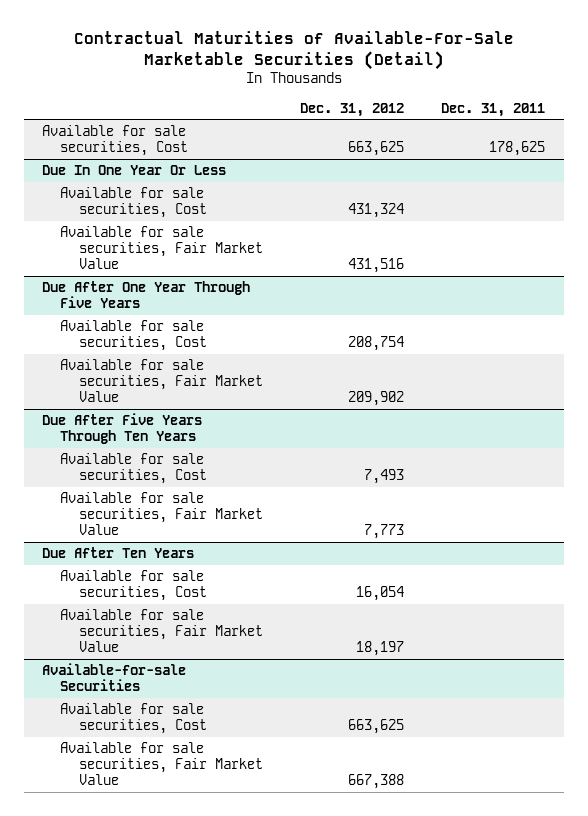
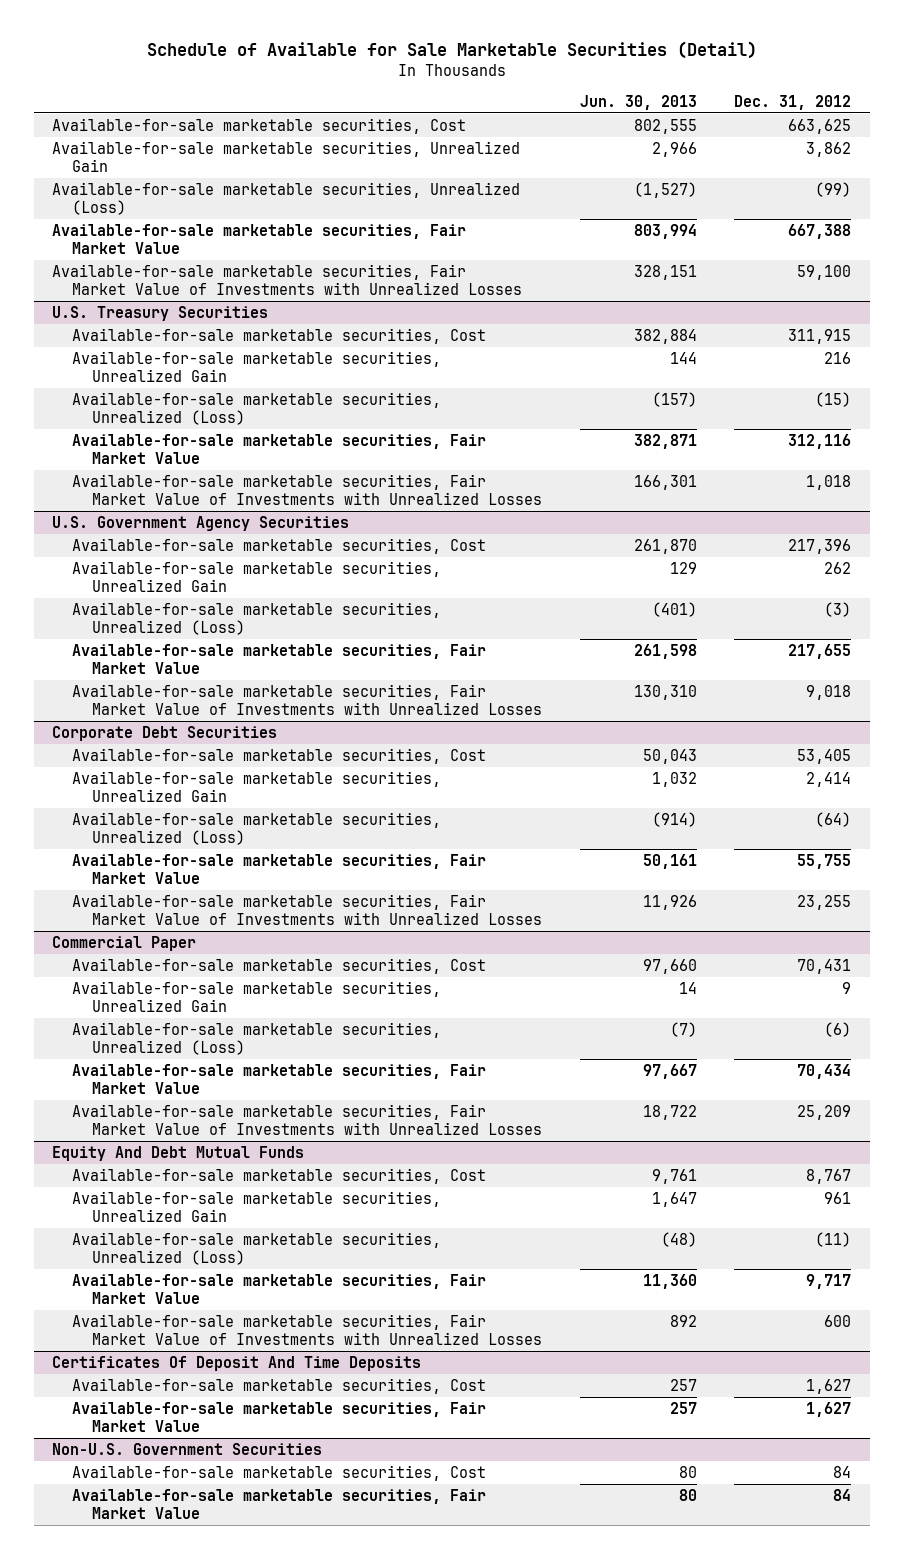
- Contractual Maturities of Available-For-Sale Marketable Securities (Detail)
+ Schedule of Available for Sale Marketable Securities (Detail)
- | Dec. 31, 2012 | Dec. 31, 2011
+ | Jun. 30, 2013 | Dec. 31, 2012
- Available for sale securities, Cost | 663,625 | 178,625
- Due In One Year Or Less
- Available for sale securities, Cost | 431,324 |
- Available for sale securities, Fair Market Value | 431,516 |
- Due After One Year Through Five Years
- Available for sale securities, Cost | 208,754 |
- Available for sale securities, Fair Market Value | 209,902 |
- Due After Five Years Through Ten Years
- Available for sale securities, Cost | 7,493 |
- Available for sale securities, Fair Market Value | 7,773 |
- Due After Ten Years
- Available for sale securities, Cost | 16,054 |
- Available for sale securities, Fair Market Value | 18,197 |
- Available-for-sale Securities
- Available for sale securities, Cost | 663,625 |
- Available for sale securities, Fair Market Value | 667,388 |
+ Available-for-sale marketable securities, Cost | 802,555 | 663,625
+ Available-for-sale marketable securities, Unrealized Gain | 2,966 | 3,862
+ Available-for-sale marketable securities, Unrealized (Loss) | (1,527) | (99)
+ Available-for-sale marketable securities, Fair Market Value | 803,994 | 667,388
+ Available-for-sale marketable securities, Fair Market Value of Investments with Unrealized Losses | 328,151 | 59,100
+ U.S. Treasury Securities
+ Available-for-sale marketable securities, Cost | 382,884 | 311,915
+ Available-for-sale marketable securities, Unrealized Gain | 144 | 216
+ Available-for-sale marketable securities, Unrealized (Loss) | (157) | (15)
+ Available-for-sale marketable securities, Fair Market Value | 382,871 | 312,116
+ Available-for-sale marketable securities, Fair Market Value of Investments with Unrealized Losses | 166,301 | 1,018
+ U.S. Government Agency Securities
+ Available-for-sale marketable securities, Cost | 261,870 | 217,396
+ Available-for-sale marketable securities, Unrealized Gain | 129 | 262
+ Available-for-sale marketable securities, Unrealized (Loss) | (401) | (3)
+ Available-for-sale marketable securities, Fair Market Value | 261,598 | 217,655
+ Available-for-sale marketable securities, Fair Market Value of Investments with Unrealized Losses | 130,310 | 9,018
+ Corporate Debt Securities
+ Available-for-sale marketable securities, Cost | 50,043 | 53,405
+ Available-for-sale marketable securities, Unrealized Gain | 1,032 | 2,414
+ Available-for-sale marketable securities, Unrealized (Loss) | (914) | (64)
+ Available-for-sale marketable securities, Fair Market Value | 50,161 | 55,755
+ Available-for-sale marketable securities, Fair Market Value of Investments with Unrealized Losses | 11,926 | 23,255
+ Commercial Paper
+ Available-for-sale marketable securities, Cost | 97,660 | 70,431
+ Available-for-sale marketable securities, Unrealized Gain | 14 | 9
+ Available-for-sale marketable securities, Unrealized (Loss) | (7) | (6)
+ Available-for-sale marketable securities, Fair Market Value | 97,667 | 70,434
+ Available-for-sale marketable securities, Fair Market Value of Investments with Unrealized Losses | 18,722 | 25,209
+ Equity And Debt Mutual Funds
+ Available-for-sale marketable securities, Cost | 9,761 | 8,767
+ Available-for-sale marketable securities, Unrealized Gain | 1,647 | 961
+ Available-for-sale marketable securities, Unrealized (Loss) | (48) | (11)
+ Available-for-sale marketable securities, Fair Market Value | 11,360 | 9,717
+ Available-for-sale marketable securities, Fair Market Value of Investments with Unrealized Losses | 892 | 600
+ Certificates Of Deposit And Time Deposits
+ Available-for-sale marketable securities, Cost | 257 | 1,627
+ Available-for-sale marketable securities, Fair Market Value | 257 | 1,627
+ Non-U.S. Government Securities
+ Available-for-sale marketable securities, Cost | 80 | 84
+ Available-for-sale marketable securities, Fair Market Value | 80 | 84

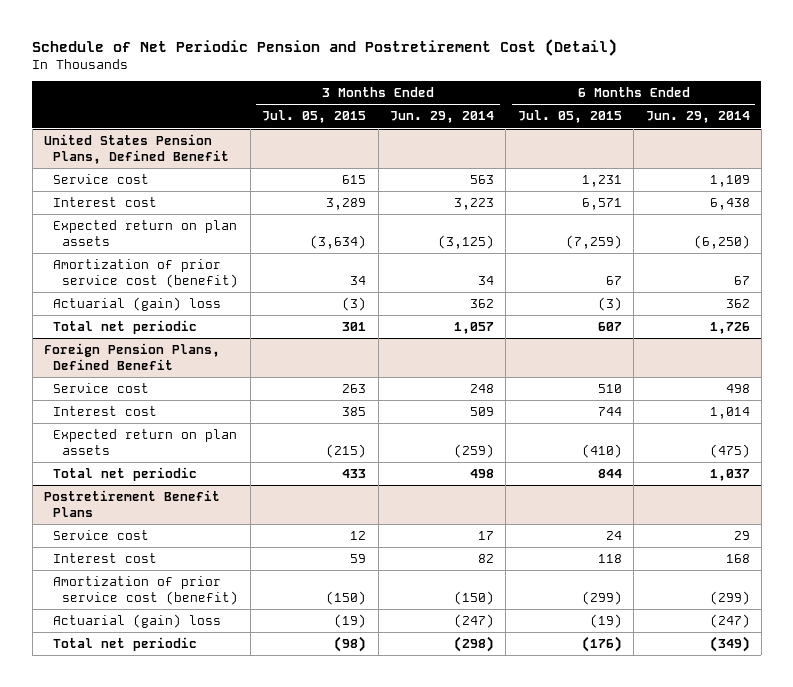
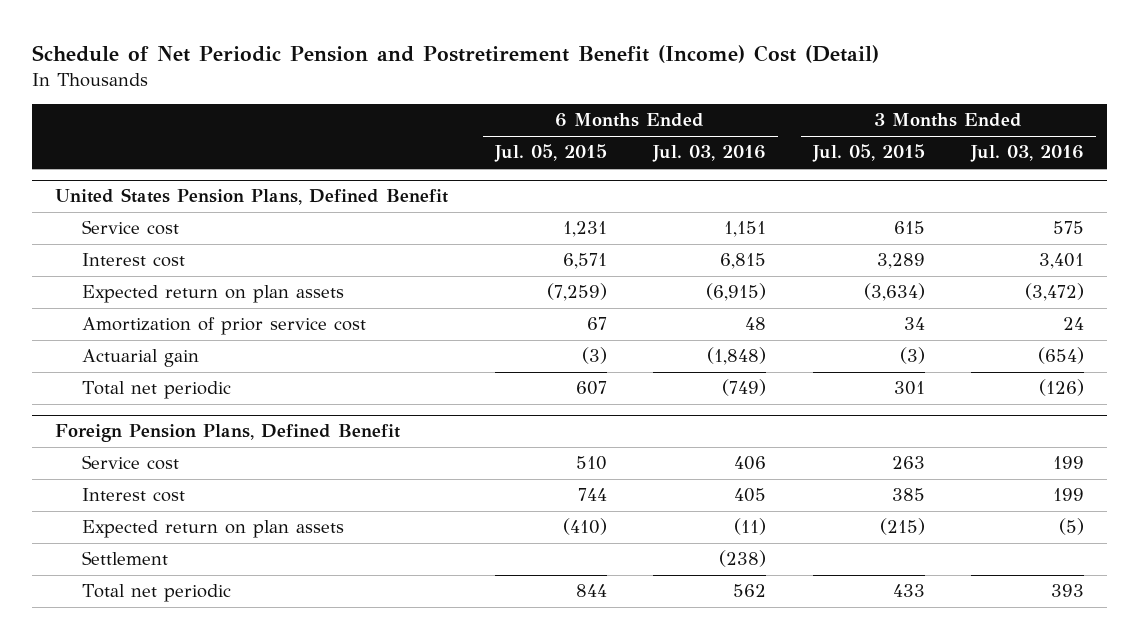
- Schedule of Net Periodic Pension and Postretirement Cost (Detail)
+ Schedule of Net Periodic Pension and Postretirement Benefit (Income) Cost (Detail)
- | 3 Months Ended Jul. 05, 2015 | 3 Months Ended Jun. 29, 2014 | 6 Months Ended Jul. 05, 2015 | 6 Months Ended Jun. 29, 2014
+ | 6 Months Ended Jul. 05, 2015 | 6 Months Ended Jul. 03, 2016 | 3 Months Ended Jul. 05, 2015 | 3 Months Ended Jul. 03, 2016
@ United States Pension Plans, Defined Benefit
- Amortization of prior service cost (benefit) | 34 | 34 | 67 | 67
- Actuarial (gain) loss | (3) | 362 | (3) | 362
+ Amortization of prior service cost | 67 | 48 | 34 | 24
+ Actuarial gain | (3) | (1,848) | (3) | (654)
@ Foreign Pension Plans, Defined Benefit
+ Settlement | | (238) | |
- Postretirement Benefit Plans
- Service cost | 12 | 17 | 24 | 29
- Interest cost | 59 | 82 | 118 | 168
- Amortization of prior service cost (benefit) | (150) | (150) | (299) | (299)
- Actuarial (gain) loss | (19) | (247) | (19) | (247)
- Total net periodic | (98) | (298) | (176) | (349)

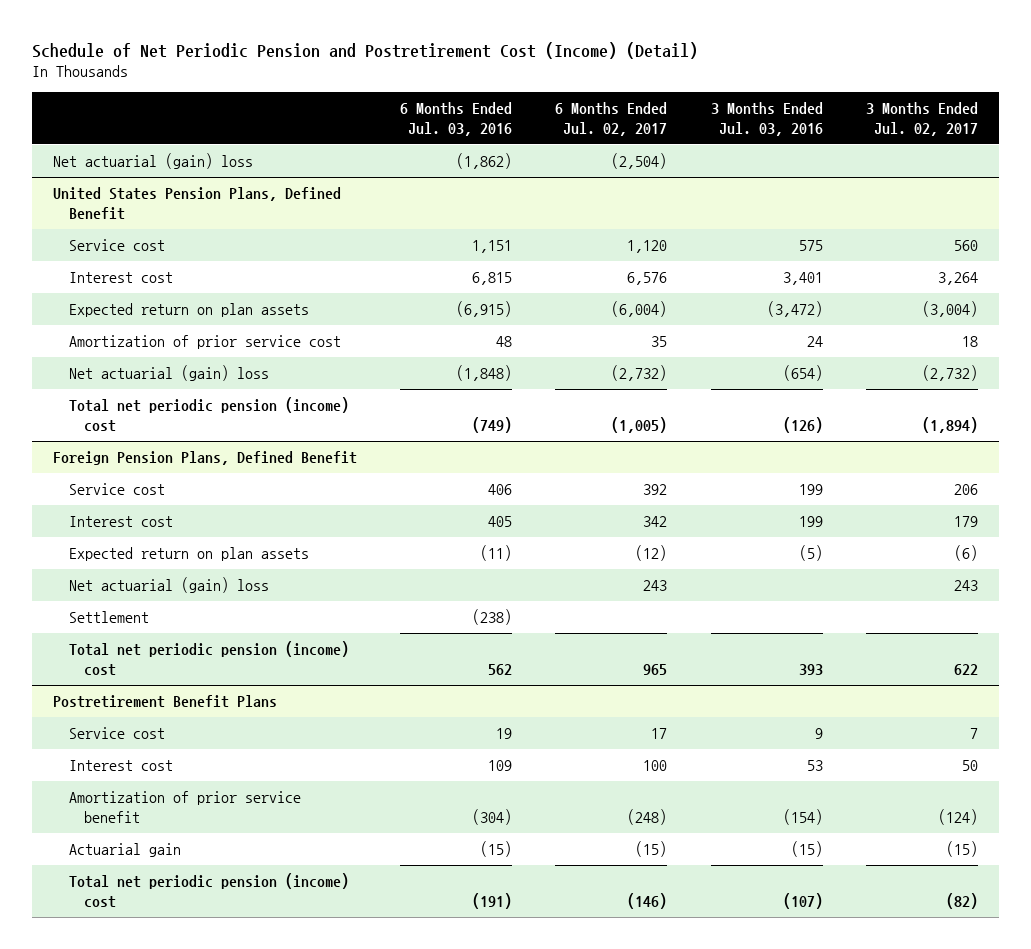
- Schedule of Net Periodic Pension and Postretirement Benefit (Income) Cost (Detail)
+ Schedule of Net Periodic Pension and Postretirement Cost (Income) (Detail)
- | 6 Months Ended Jul. 05, 2015 | 6 Months Ended Jul. 03, 2016 | 3 Months Ended Jul. 05, 2015 | 3 Months Ended Jul. 03, 2016
+ | 6 Months Ended Jul. 03, 2016 | 6 Months Ended Jul. 02, 2017 | 3 Months Ended Jul. 03, 2016 | 3 Months Ended Jul. 02, 2017
+ Net actuarial (gain) loss | (1,862) | (2,504) | |
@ United States Pension Plans, Defined Benefit
- Actuarial gain | (3) | (1,848) | (3) | (654)
- Total net periodic | 607 | (749) | 301 | (126)
+ Net actuarial (gain) loss | (1,848) | (2,732) | (654) | (2,732)
+ Total net periodic pension (income) cost | (749) | (1,005) | (126) | (1,894)
@ Foreign Pension Plans, Defined Benefit
+ Net actuarial (gain) loss | | 243 | | 243
- Total net periodic | 844 | 562 | 433 | 393
+ Total net periodic pension (income) cost | 562 | 965 | 393 | 622
+ Postretirement Benefit Plans
+ Service cost | 19 | 17 | 9 | 7
+ Interest cost | 109 | 100 | 53 | 50
+ Amortization of prior service benefit | (304) | (248) | (154) | (124)
+ Actuarial gain | (15) | (15) | (15) | (15)
+ Total net periodic pension (income) cost | (191) | (146) | (107) | (82)

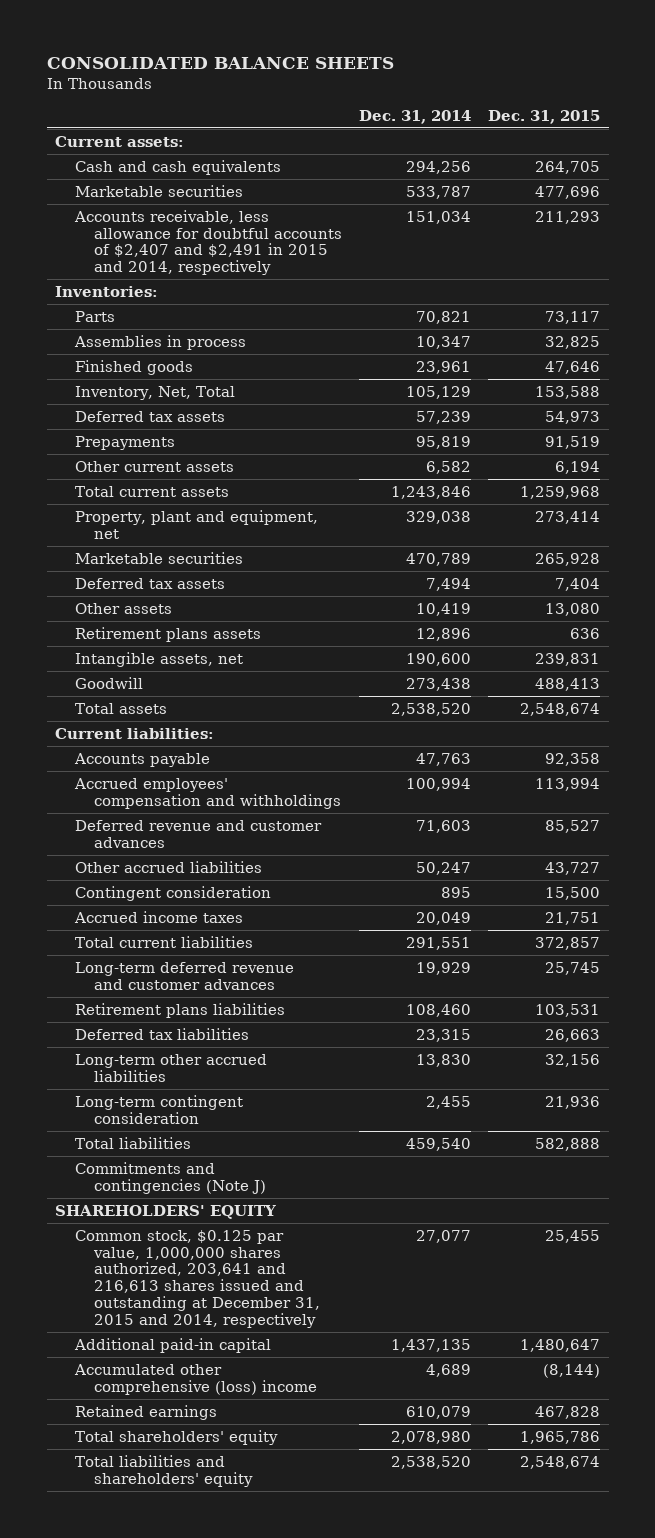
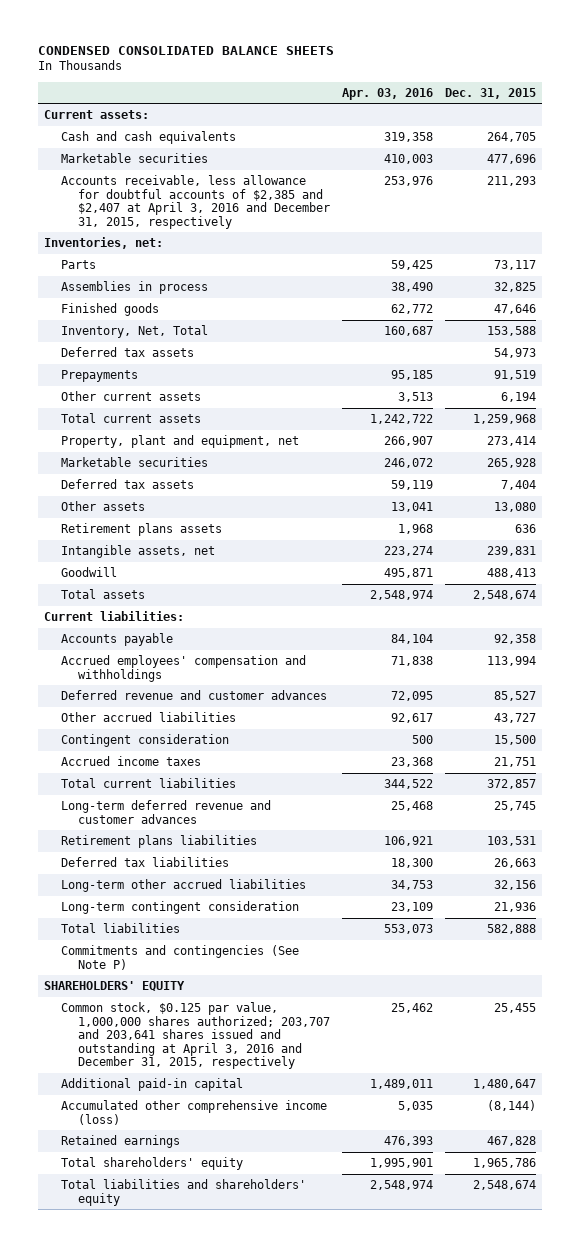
- CONSOLIDATED BALANCE SHEETS
+ CONDENSED CONSOLIDATED BALANCE SHEETS
- | Dec. 31, 2014 | Dec. 31, 2015
+ | Apr. 03, 2016 | Dec. 31, 2015
- Accounts receivable, less allowance for doubtful accounts of $2,407 and $2,491 in 2015 and 2014, respectively | 151,034 | 211,293
- Inventories:
+ Accounts receivable, less allowance for doubtful accounts of $2,385 and $2,407 at April 3, 2016 and December 31, 2015, respectively | 253,976 | 211,293
+ Inventories, net:
- Commitments and contingencies (Note J)
+ Commitments and contingencies (See Note P)
- Common stock, $0.125 par value, 1,000,000 shares authorized, 203,641 and 216,613 shares issued and outstanding at December 31, 2015 and 2014, respectively | 27,077 | 25,455
+ Common stock, $0.125 par value, 1,000,000 shares authorized; 203,707 and 203,641 shares issued and outstanding at April 3, 2016 and December 31, 2015, respectively | 25,462 | 25,455
- Accumulated other comprehensive (loss) income | 4,689 | (8,144)
+ Accumulated other comprehensive income (loss) | 5,035 | (8,144)

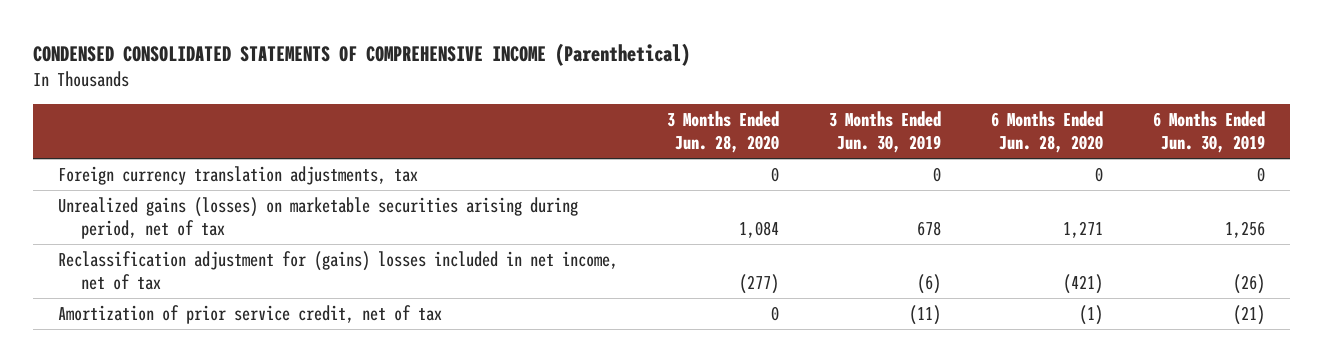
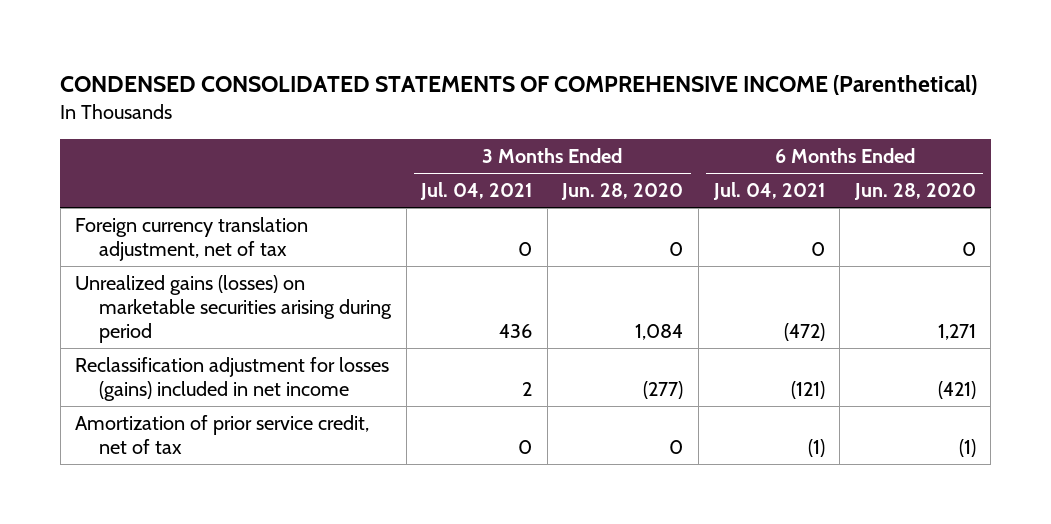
- | 3 Months Ended Jun. 28, 2020 | 3 Months Ended Jun. 30, 2019 | 6 Months Ended Jun. 28, 2020 | 6 Months Ended Jun. 30, 2019
+ | 3 Months Ended Jul. 04, 2021 | 3 Months Ended Jun. 28, 2020 | 6 Months Ended Jul. 04, 2021 | 6 Months Ended Jun. 28, 2020
- Foreign currency translation adjustments, tax | 0 | 0 | 0 | 0
- Unrealized gains (losses) on marketable securities arising during period, net of tax | 1,084 | 678 | 1,271 | 1,256
- Reclassification adjustment for (gains) losses included in net income, net of tax | (277) | (6) | (421) | (26)
+ Foreign currency translation adjustment, net of tax | 0 | 0 | 0 | 0
+ Unrealized gains (losses) on marketable securities arising during period | 436 | 1,084 | (472) | 1,271
+ Reclassification adjustment for losses (gains) included in net income | 2 | (277) | (121) | (421)

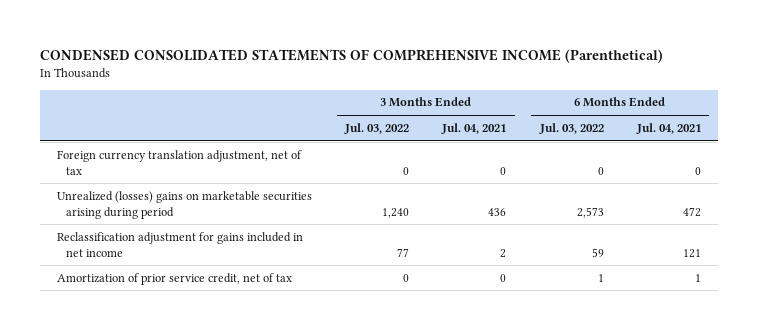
- | 3 Months Ended Jul. 04, 2021 | 3 Months Ended Jun. 28, 2020 | 6 Months Ended Jul. 04, 2021 | 6 Months Ended Jun. 28, 2020
+ | 3 Months Ended Jul. 03, 2022 | 3 Months Ended Jul. 04, 2021 | 6 Months Ended Jul. 03, 2022 | 6 Months Ended Jul. 04, 2021
- Unrealized gains (losses) on marketable securities arising during period | 436 | 1,084 | (472) | 1,271
- Reclassification adjustment for losses (gains) included in net income | 2 | (277) | (121) | (421)
- Amortization of prior service credit, net of tax | 0 | 0 | (1) | (1)
+ Unrealized (losses) gains on marketable securities arising during period | 1,240 | 436 | 2,573 | 472
+ Reclassification adjustment for gains included in net income | 77 | 2 | 59 | 121
+ Amortization of prior service credit, net of tax | 0 | 0 | 1 | 1

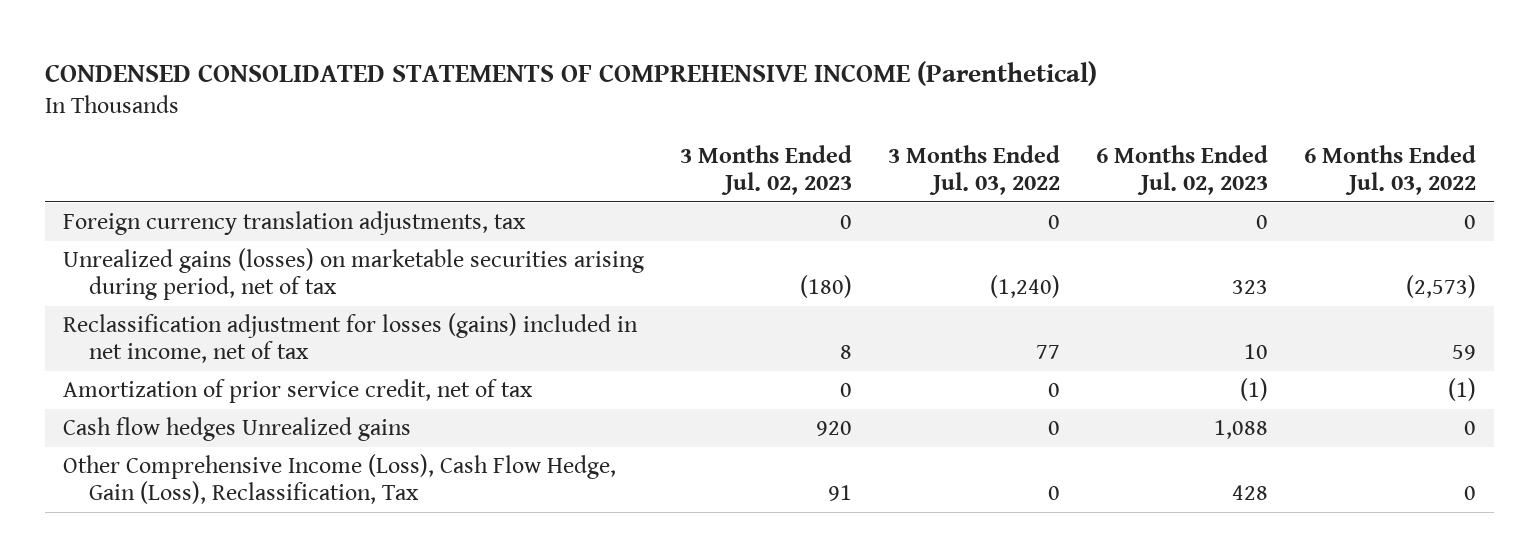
- | 3 Months Ended Jul. 03, 2022 | 3 Months Ended Jul. 04, 2021 | 6 Months Ended Jul. 03, 2022 | 6 Months Ended Jul. 04, 2021
+ | 3 Months Ended Jul. 02, 2023 | 3 Months Ended Jul. 03, 2022 | 6 Months Ended Jul. 02, 2023 | 6 Months Ended Jul. 03, 2022
- Foreign currency translation adjustment, net of tax | 0 | 0 | 0 | 0
- Unrealized (losses) gains on marketable securities arising during period | 1,240 | 436 | 2,573 | 472
- Reclassification adjustment for gains included in net income | 77 | 2 | 59 | 121
- Amortization of prior service credit, net of tax | 0 | 0 | 1 | 1
+ Foreign currency translation adjustments, tax | 0 | 0 | 0 | 0
+ Unrealized gains (losses) on marketable securities arising during period, net of tax | (180) | (1,240) | 323 | (2,573)
+ Reclassification adjustment for losses (gains) included in net income, net of tax | 8 | 77 | 10 | 59
+ Amortization of prior service credit, net of tax | 0 | 0 | (1) | (1)
+ Cash flow hedges Unrealized gains | 920 | 0 | 1,088 | 0
+ Other Comprehensive Income (Loss), Cash Flow Hedge, Gain (Loss), Reclassification, Tax | 91 | 0 | 428 | 0

